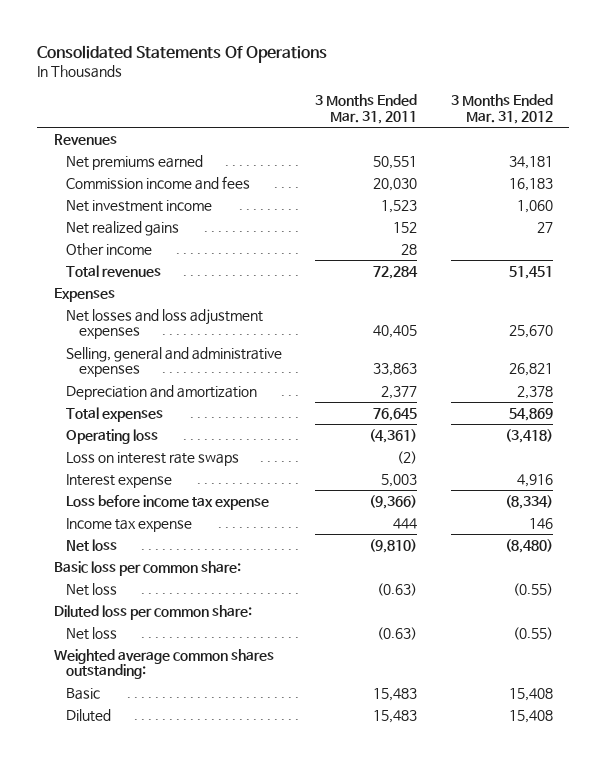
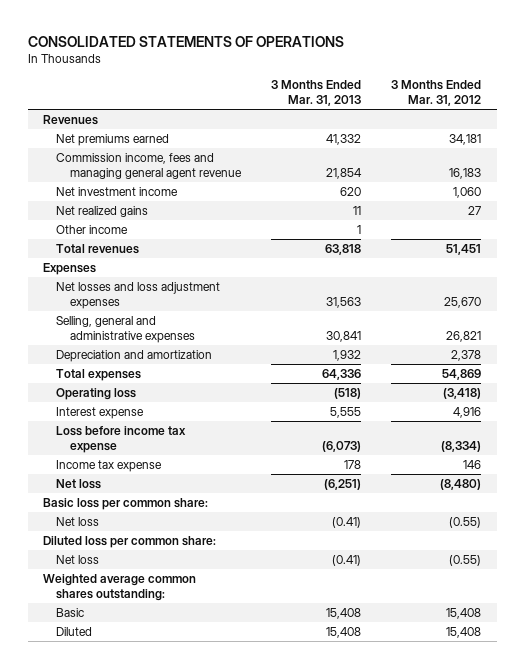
- Consolidated Statements Of Operations
+ CONSOLIDATED STATEMENTS OF OPERATIONS
- | 3 Months Ended Mar. 31, 2011 | 3 Months Ended Mar. 31, 2012
+ | 3 Months Ended Mar. 31, 2013 | 3 Months Ended Mar. 31, 2012
- Commission income and fees | 20,030 | 16,183
+ Commission income, fees and managing general agent revenue | 21,854 | 16,183
- Loss on interest rate swaps | (2) |

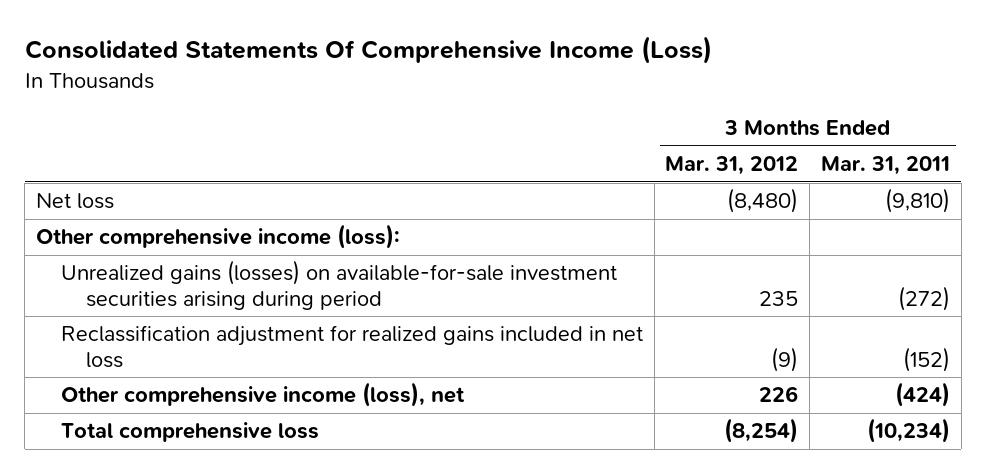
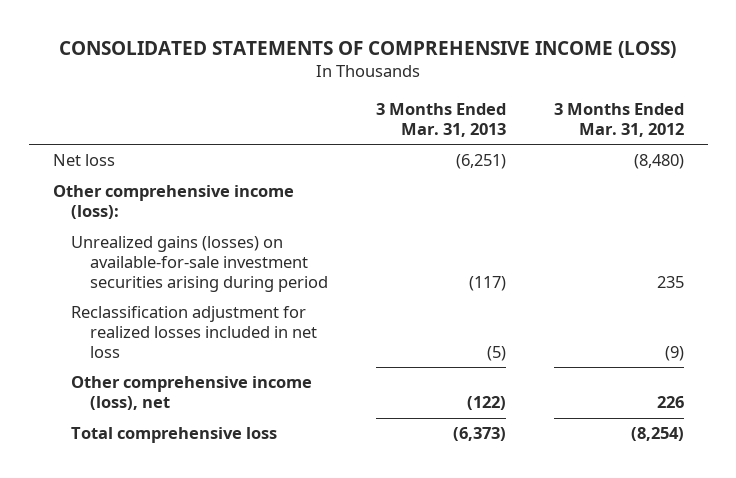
- Consolidated Statements Of Comprehensive Income (Loss)
+ CONSOLIDATED STATEMENTS OF COMPREHENSIVE INCOME (LOSS)
- | 3 Months Ended Mar. 31, 2012 | 3 Months Ended Mar. 31, 2011
+ | 3 Months Ended Mar. 31, 2013 | 3 Months Ended Mar. 31, 2012
- Reclassification adjustment for realized gains included in net loss | (9) | (152)
+ Reclassification adjustment for realized losses included in net loss | (5) | (9)

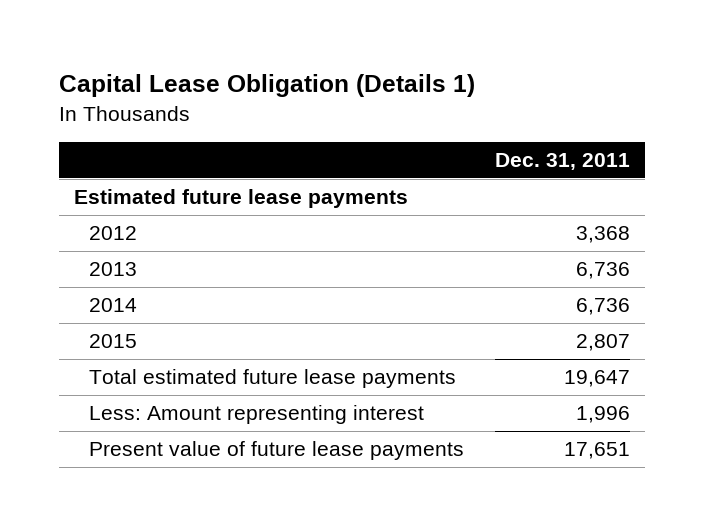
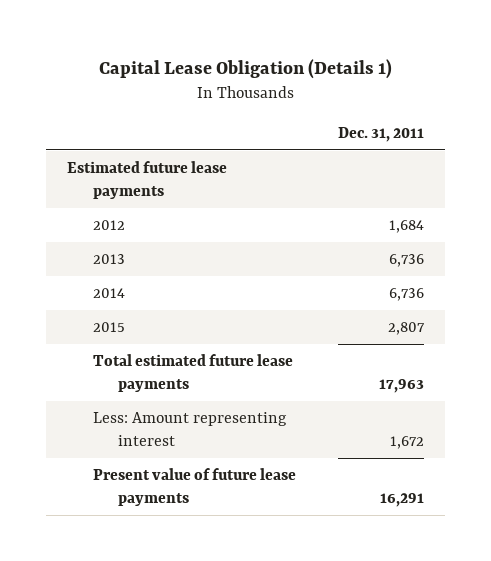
- 2012 | 3,368
+ 2012 | 1,684
- Total estimated future lease payments | 19,647
- Less: Amount representing interest | 1,996
- Present value of future lease payments | 17,651
+ Total estimated future lease payments | 17,963
+ Less: Amount representing interest | 1,672
+ Present value of future lease payments | 16,291

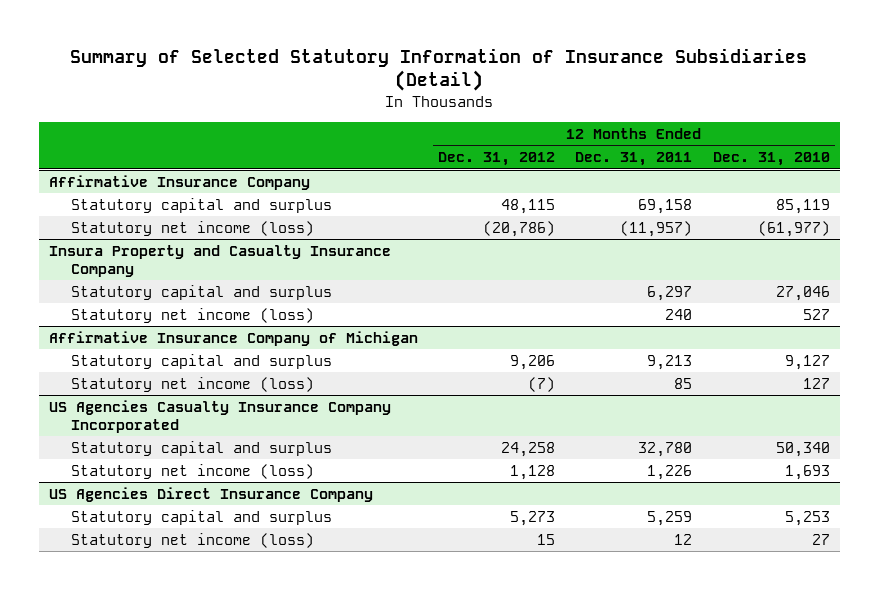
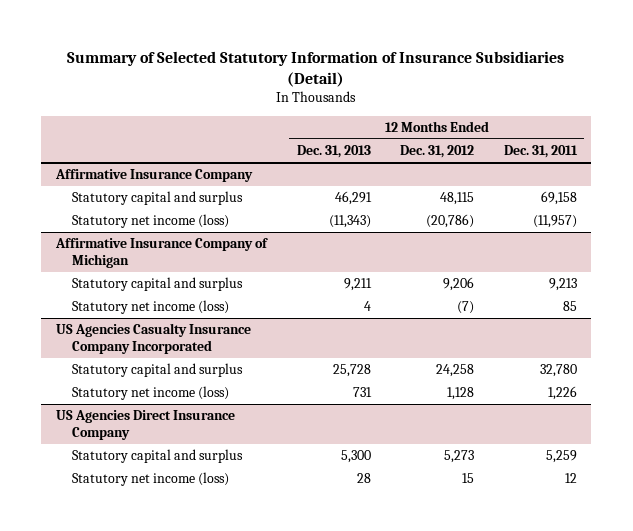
- | 12 Months Ended Dec. 31, 2012 | 12 Months Ended Dec. 31, 2011 | 12 Months Ended Dec. 31, 2010
+ | 12 Months Ended Dec. 31, 2013 | 12 Months Ended Dec. 31, 2012 | 12 Months Ended Dec. 31, 2011
- Insura Property and Casualty Insurance Company
- Statutory capital and surplus | | 6,297 | 27,046
- Statutory net income (loss) | | 240 | 527

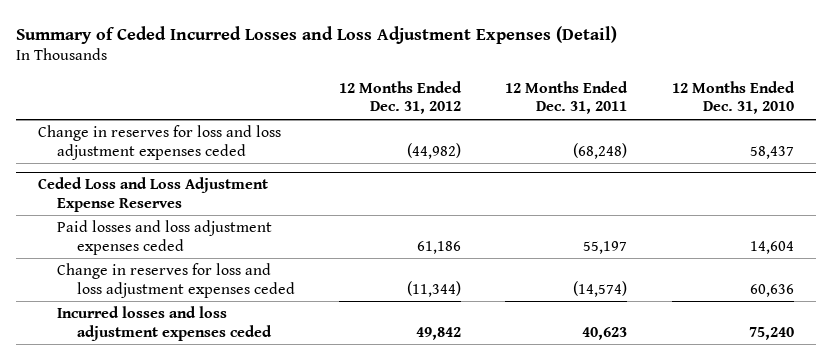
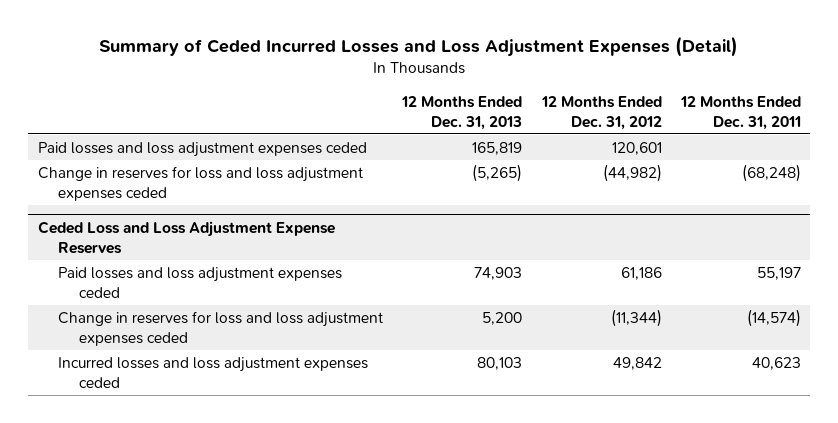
- | 12 Months Ended Dec. 31, 2012 | 12 Months Ended Dec. 31, 2011 | 12 Months Ended Dec. 31, 2010
+ | 12 Months Ended Dec. 31, 2013 | 12 Months Ended Dec. 31, 2012 | 12 Months Ended Dec. 31, 2011
+ Paid losses and loss adjustment expenses ceded | 165,819 | 120,601 |

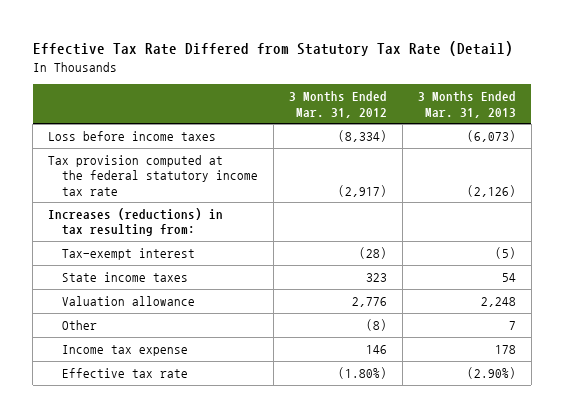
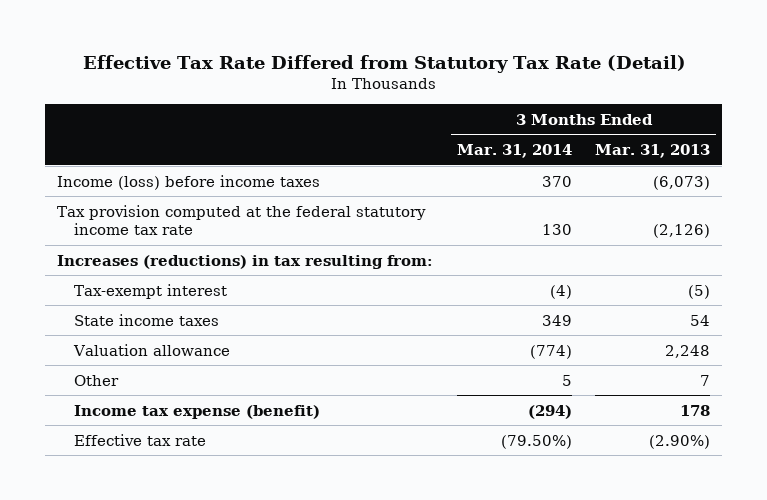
- | 3 Months Ended Mar. 31, 2012 | 3 Months Ended Mar. 31, 2013
+ | 3 Months Ended Mar. 31, 2014 | 3 Months Ended Mar. 31, 2013
- Loss before income taxes | (8,334) | (6,073)
+ Income (loss) before income taxes | 370 | (6,073)
- Income tax expense | 146 | 178
+ Income tax expense (benefit) | (294) | 178

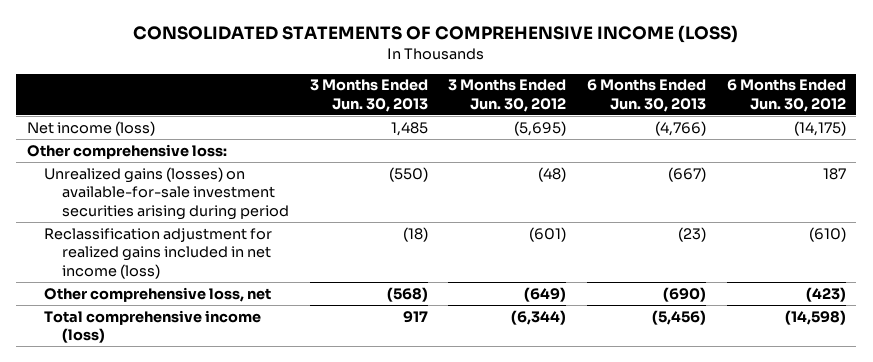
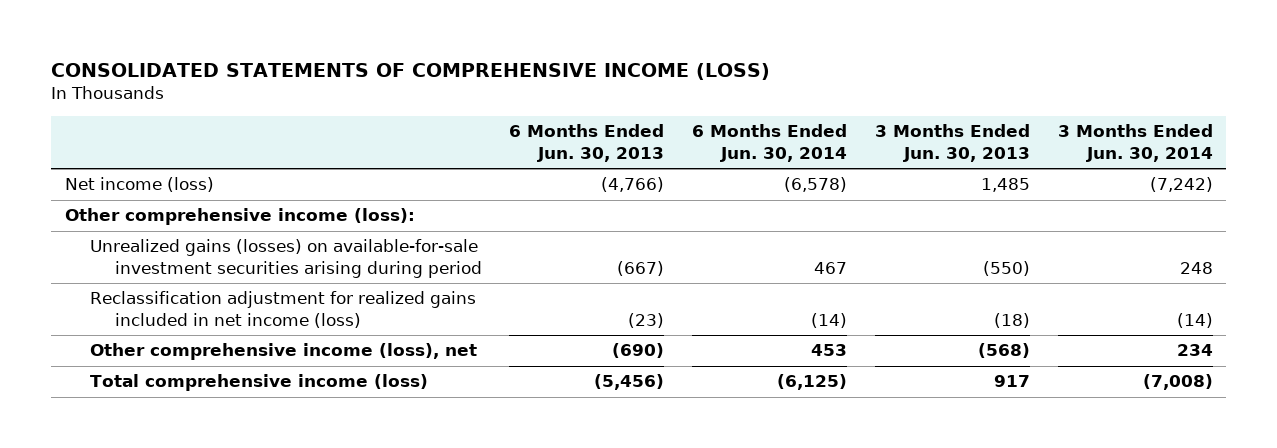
- | 3 Months Ended Jun. 30, 2013 | 3 Months Ended Jun. 30, 2012 | 6 Months Ended Jun. 30, 2013 | 6 Months Ended Jun. 30, 2012
+ | 6 Months Ended Jun. 30, 2013 | 6 Months Ended Jun. 30, 2014 | 3 Months Ended Jun. 30, 2013 | 3 Months Ended Jun. 30, 2014
- Other comprehensive loss:
+ Other comprehensive income (loss):
- Other comprehensive loss, net | (568) | (649) | (690) | (423)
+ Other comprehensive income (loss), net | (690) | 453 | (568) | 234

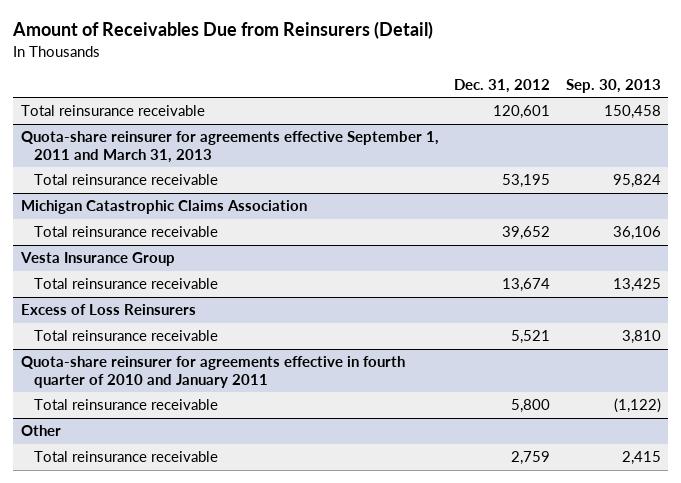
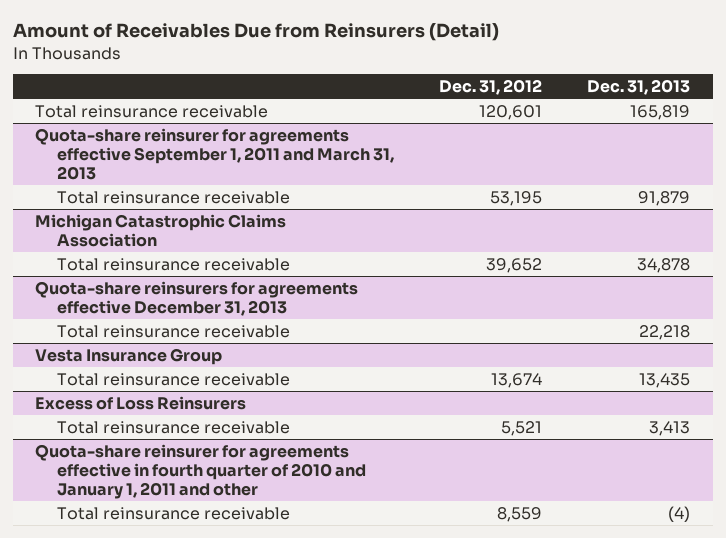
- | Dec. 31, 2012 | Sep. 30, 2013
+ | Dec. 31, 2012 | Dec. 31, 2013
+ Quota-share reinsurers for agreements effective December 31, 2013
+ Total reinsurance receivable | | 22,218
- Quota-share reinsurer for agreements effective in fourth quarter of 2010 and January 2011
- Total reinsurance receivable | 5,800 | (1,122)
- Other
- Total reinsurance receivable | 2,759 | 2,415
+ Quota-share reinsurer for agreements effective in fourth quarter of 2010 and January 1, 2011 and other
+ Total reinsurance receivable | 8,559 | (4)

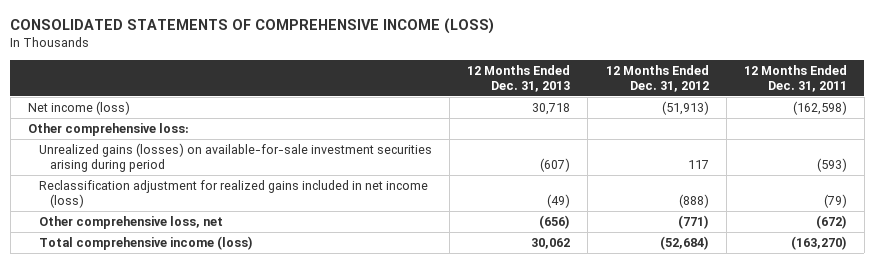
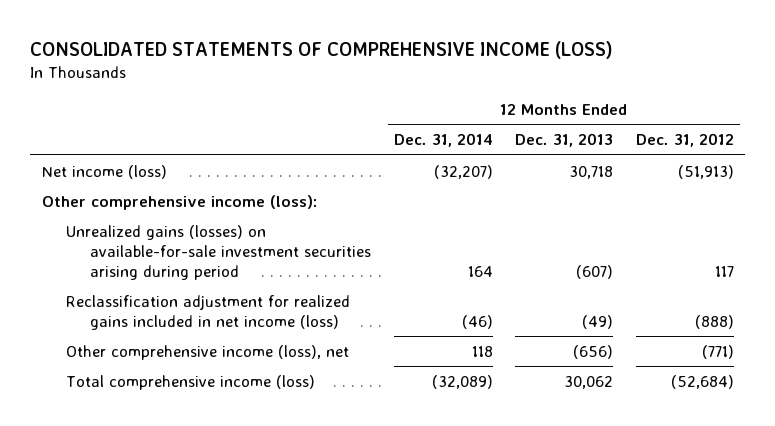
- | 12 Months Ended Dec. 31, 2013 | 12 Months Ended Dec. 31, 2012 | 12 Months Ended Dec. 31, 2011
+ | 12 Months Ended Dec. 31, 2014 | 12 Months Ended Dec. 31, 2013 | 12 Months Ended Dec. 31, 2012
- Other comprehensive loss:
+ Other comprehensive income (loss):
- Other comprehensive loss, net | (656) | (771) | (672)
+ Other comprehensive income (loss), net | 118 | (656) | (771)

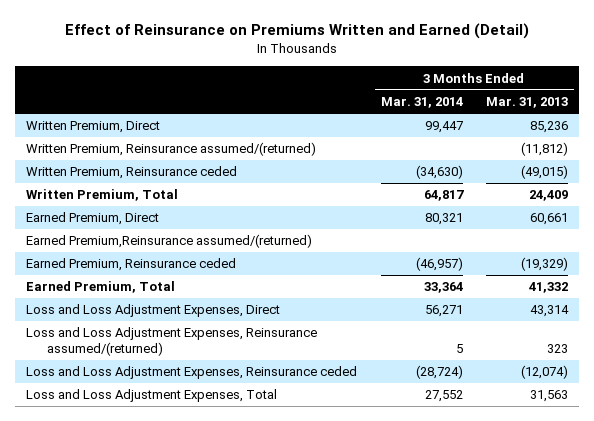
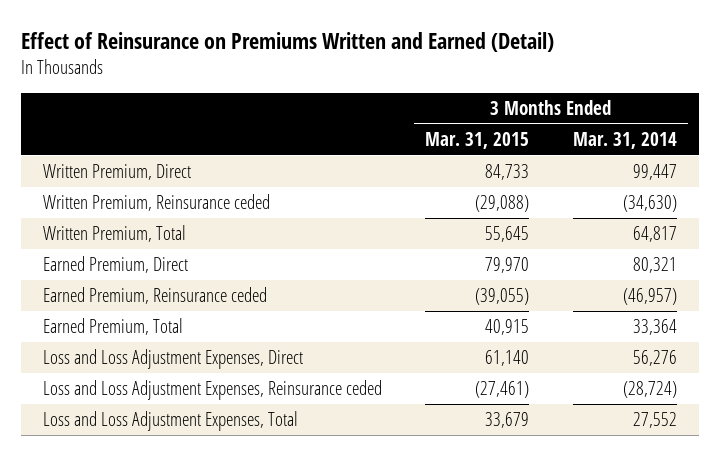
- | 3 Months Ended Mar. 31, 2014 | 3 Months Ended Mar. 31, 2013
+ | 3 Months Ended Mar. 31, 2015 | 3 Months Ended Mar. 31, 2014
- Written Premium, Reinsurance assumed/(returned) | | (11,812)
- Earned Premium,Reinsurance assumed/(returned)
- Loss and Loss Adjustment Expenses, Direct | 56,271 | 43,314
- Loss and Loss Adjustment Expenses, Reinsurance assumed/(returned) | 5 | 323
+ Loss and Loss Adjustment Expenses, Direct | 61,140 | 56,276

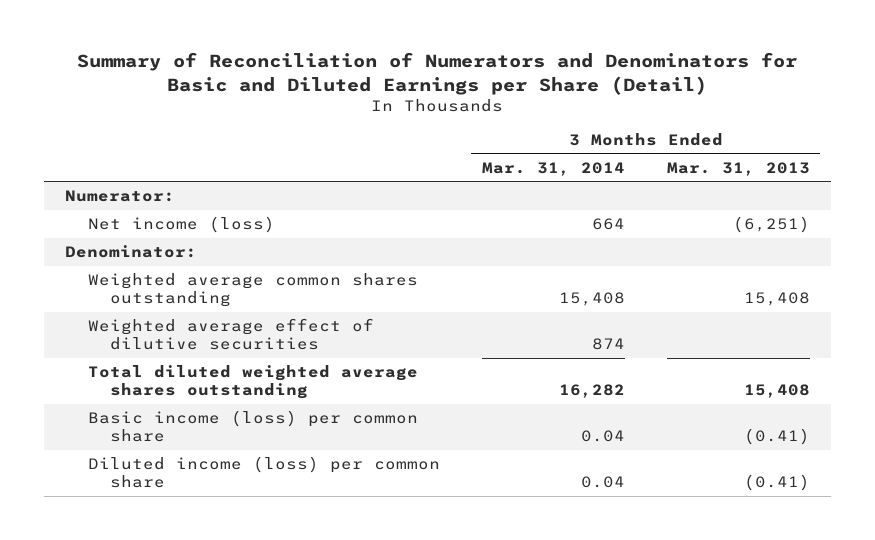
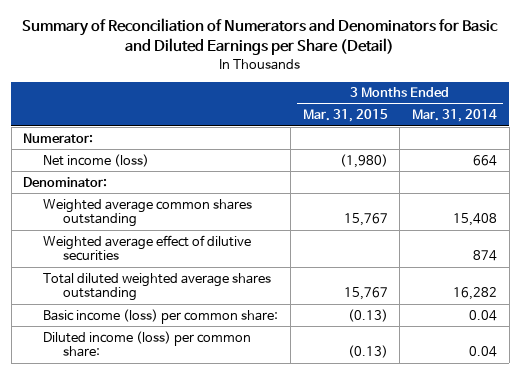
- | 3 Months Ended Mar. 31, 2014 | 3 Months Ended Mar. 31, 2013
+ | 3 Months Ended Mar. 31, 2015 | 3 Months Ended Mar. 31, 2014
- Basic income (loss) per common share | 0.04 | (0.41)
- Diluted income (loss) per common share | 0.04 | (0.41)
+ Basic income (loss) per common share: | (0.13) | 0.04
+ Diluted income (loss) per common share: | (0.13) | 0.04

